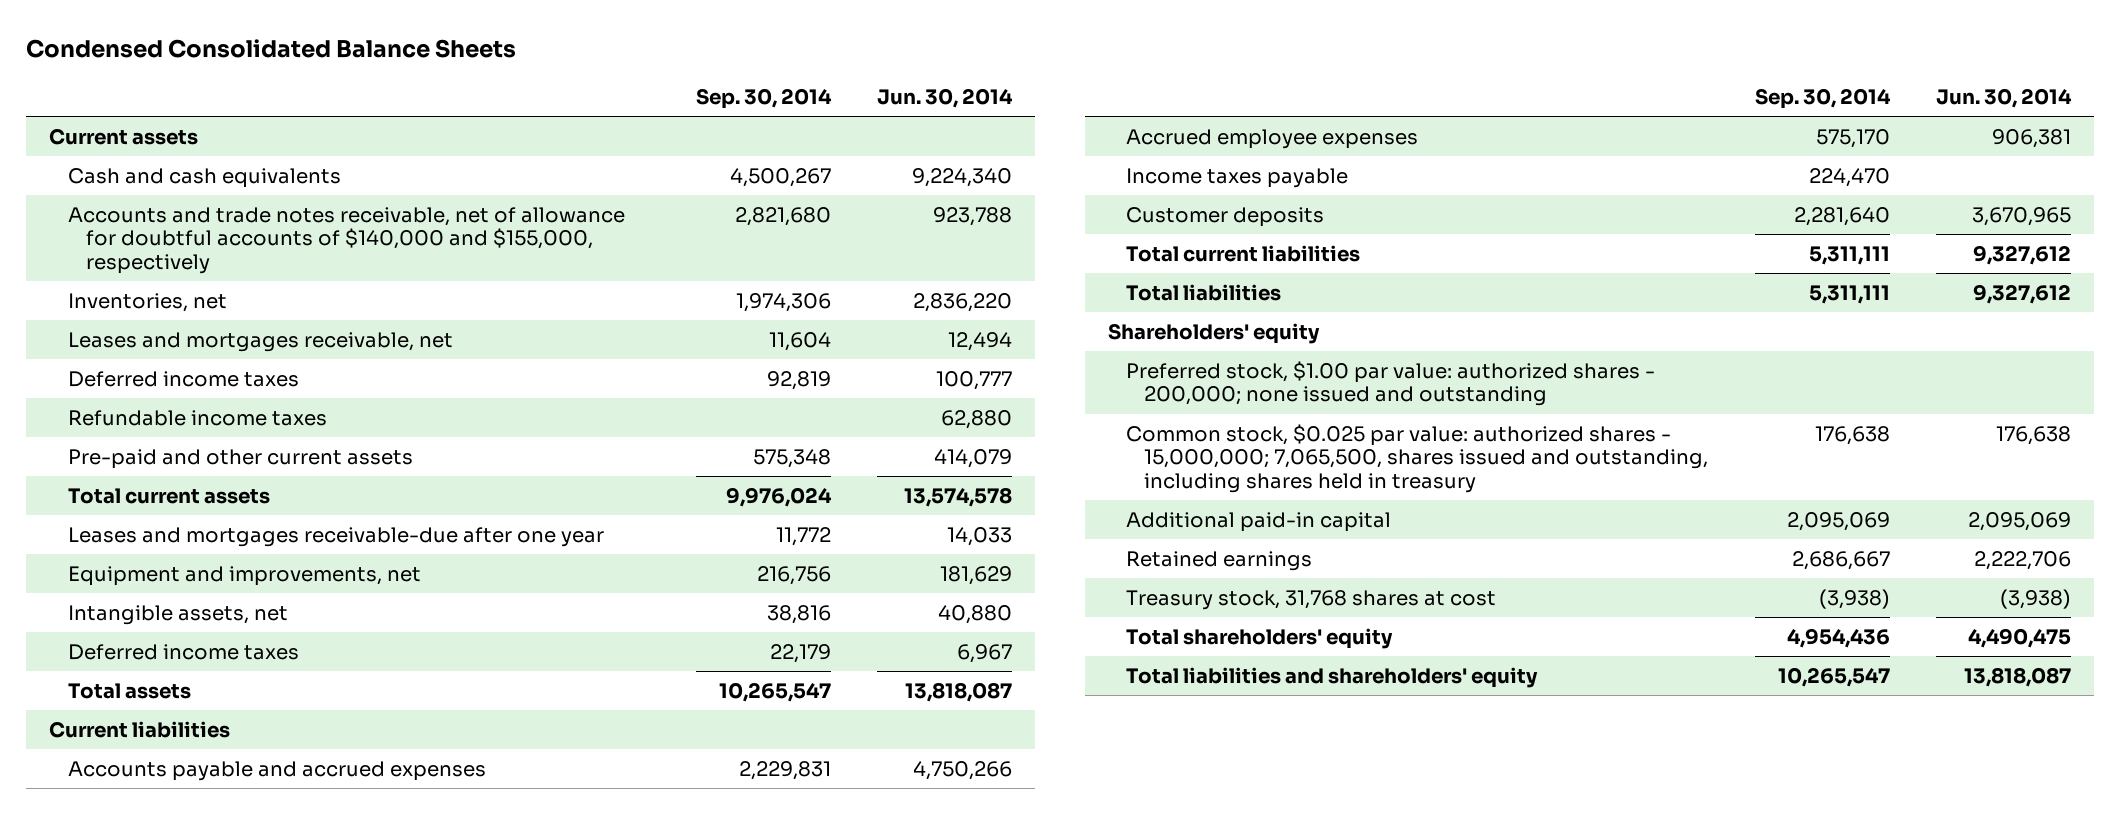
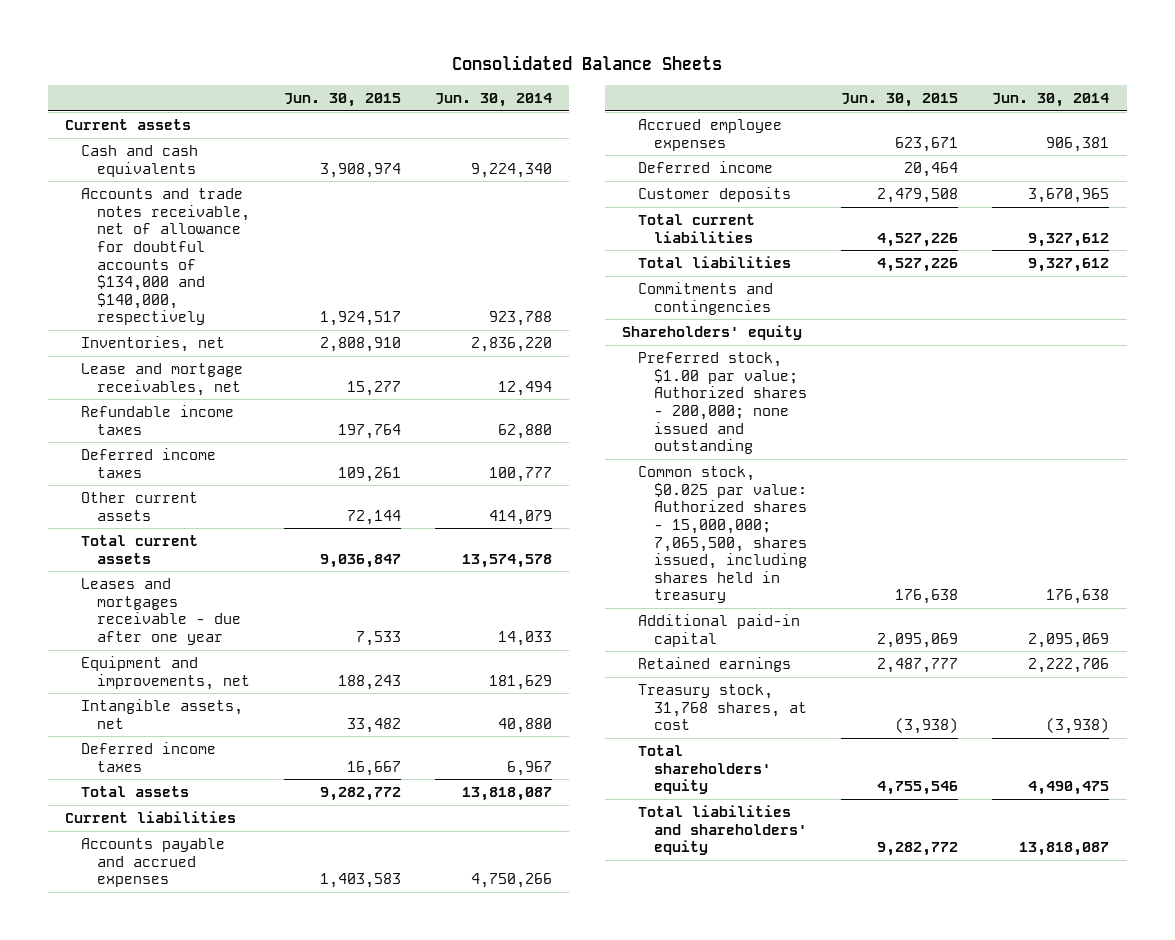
- Condensed Consolidated Balance Sheets
+ Consolidated Balance Sheets
- | Sep. 30, 2014 | Jun. 30, 2014
+ | Jun. 30, 2015 | Jun. 30, 2014
- Accounts and trade notes receivable, net of allowance for doubtful accounts of $140,000 and $155,000, respectively | 2,821,680 | 923,788
+ Accounts and trade notes receivable, net of allowance for doubtful accounts of $134,000 and $140,000, respectively | 1,924,517 | 923,788
- Leases and mortgages receivable, net | 11,604 | 12,494
+ Lease and mortgage receivables, net | 15,277 | 12,494
- Pre-paid and other current assets | 575,348 | 414,079
moved down: Deferred income taxes | 109,261 | 100,777
+ Other current assets | 72,144 | 414,079
- Leases and mortgages receivable-due after one year | 11,772 | 14,033
+ Leases and mortgages receivable - due after one year | 7,533 | 14,033
- Income taxes payable | 224,470 |
+ Deferred income | 20,464 |
+ Commitments and contingencies
- Preferred stock, $1.00 par value: authorized shares - 200,000; none issued and outstanding
- Common stock, $0.025 par value: authorized shares - 15,000,000; 7,065,500, shares issued and outstanding, including shares held in treasury | 176,638 | 176,638
+ Preferred stock, $1.00 par value; Authorized shares - 200,000; none issued and outstanding
+ Common stock, $0.025 par value: Authorized shares - 15,000,000; 7,065,500, shares issued, including shares held in treasury | 176,638 | 176,638
- Treasury stock, 31,768 shares at cost | (3,938) | (3,938)
+ Treasury stock, 31,768 shares, at cost | (3,938) | (3,938)

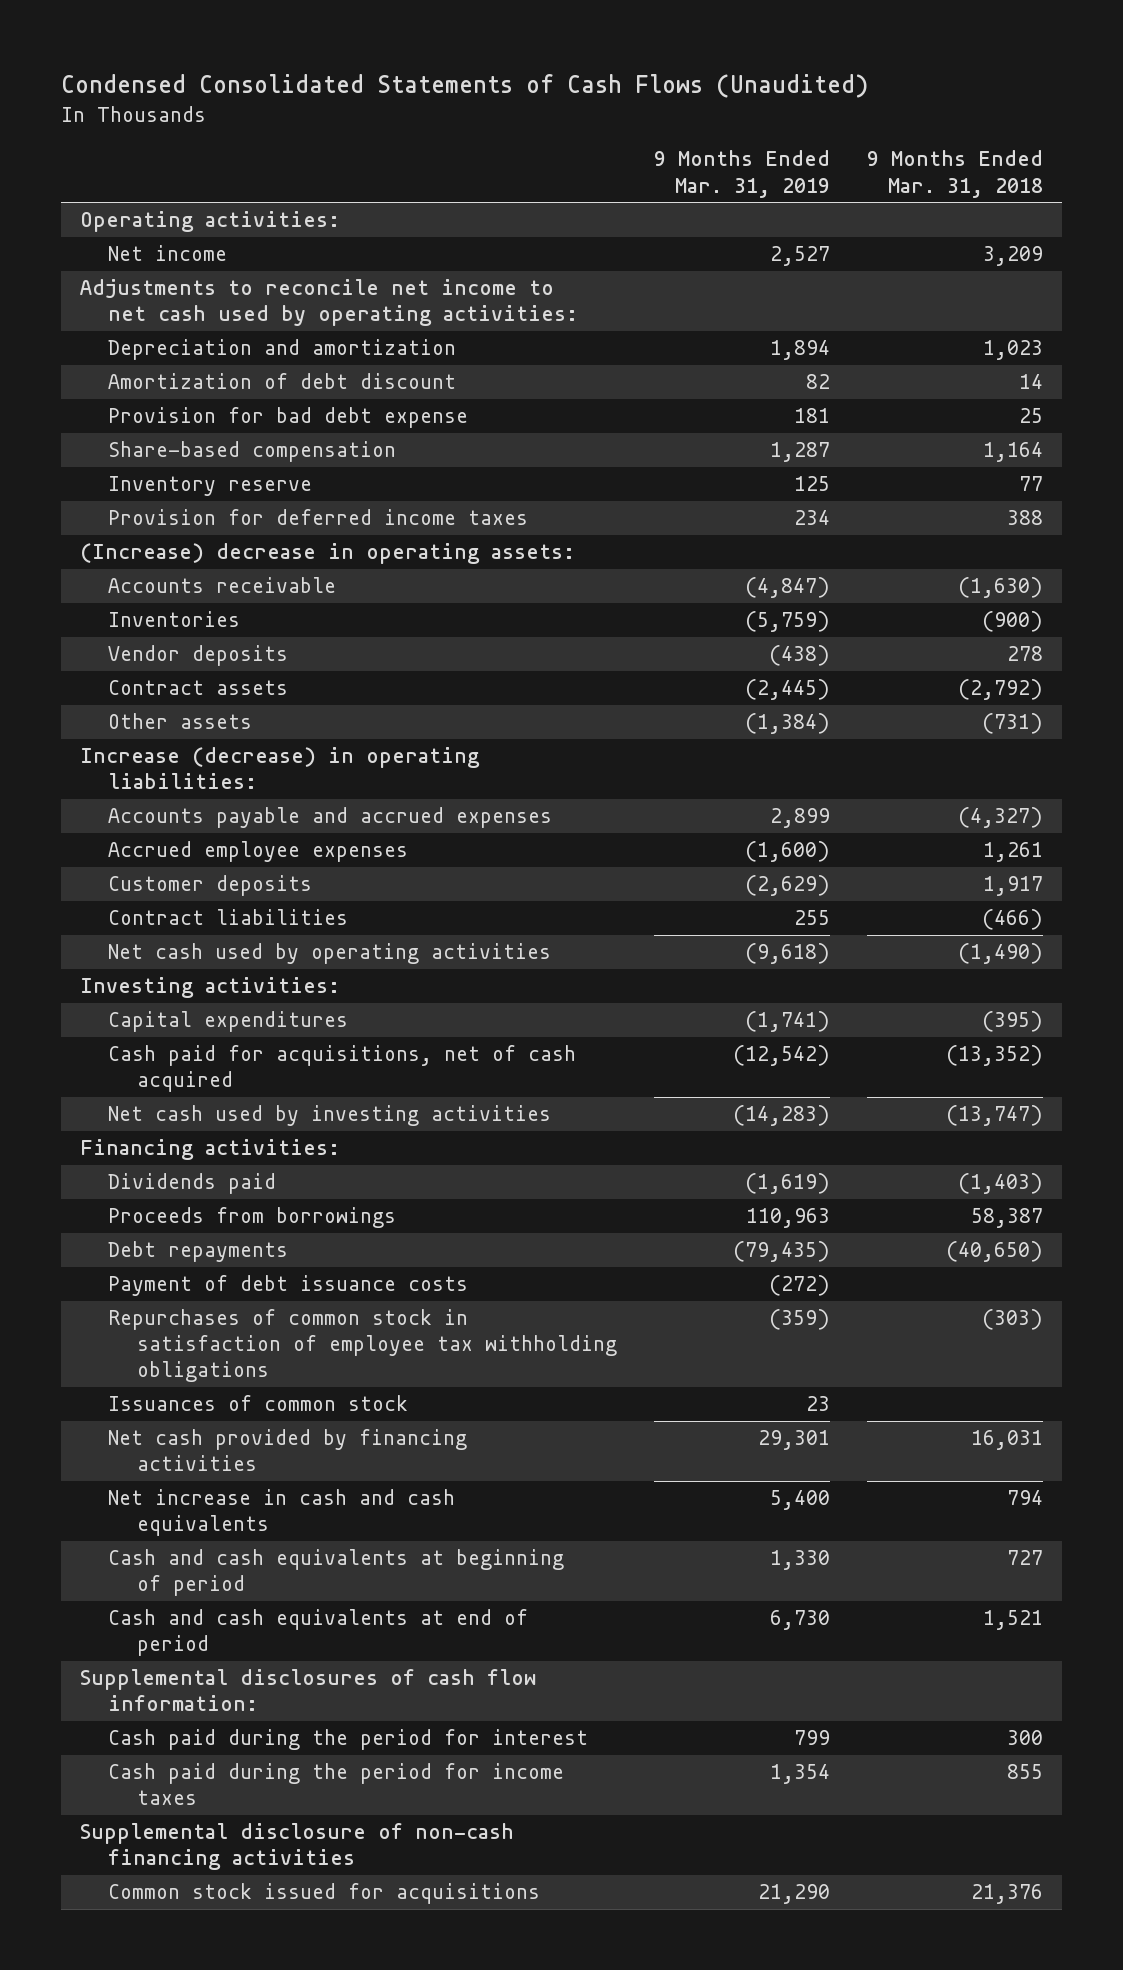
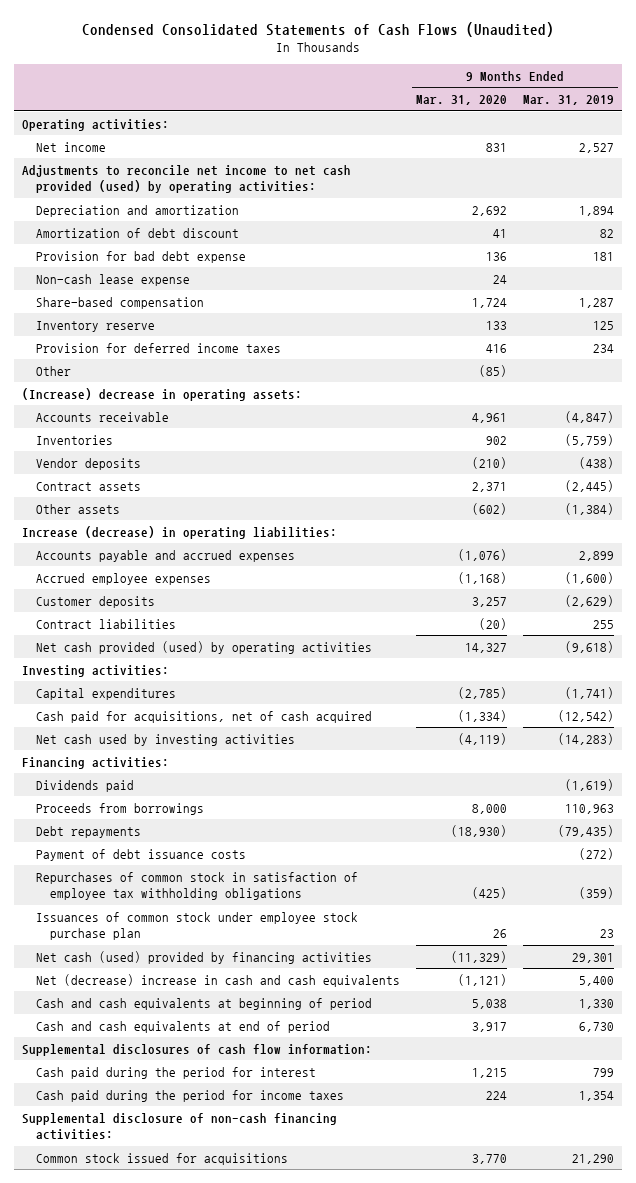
- | 9 Months Ended Mar. 31, 2019 | 9 Months Ended Mar. 31, 2018
+ | 9 Months Ended Mar. 31, 2020 | 9 Months Ended Mar. 31, 2019
- Adjustments to reconcile net income to net cash used by operating activities:
+ Adjustments to reconcile net income to net cash provided (used) by operating activities:
+ Non-cash lease expense | 24 |
+ Other | (85) |
- Net cash used by operating activities | (9,618) | (1,490)
+ Net cash provided (used) by operating activities | 14,327 | (9,618)
- Issuances of common stock | 23 |
- Net cash provided by financing activities | 29,301 | 16,031
- Net increase in cash and cash equivalents | 5,400 | 794
+ Issuances of common stock under employee stock purchase plan | 26 | 23
+ Net cash (used) provided by financing activities | (11,329) | 29,301
+ Net (decrease) increase in cash and cash equivalents | (1,121) | 5,400
- Supplemental disclosure of non-cash financing activities
+ Supplemental disclosure of non-cash financing activities:

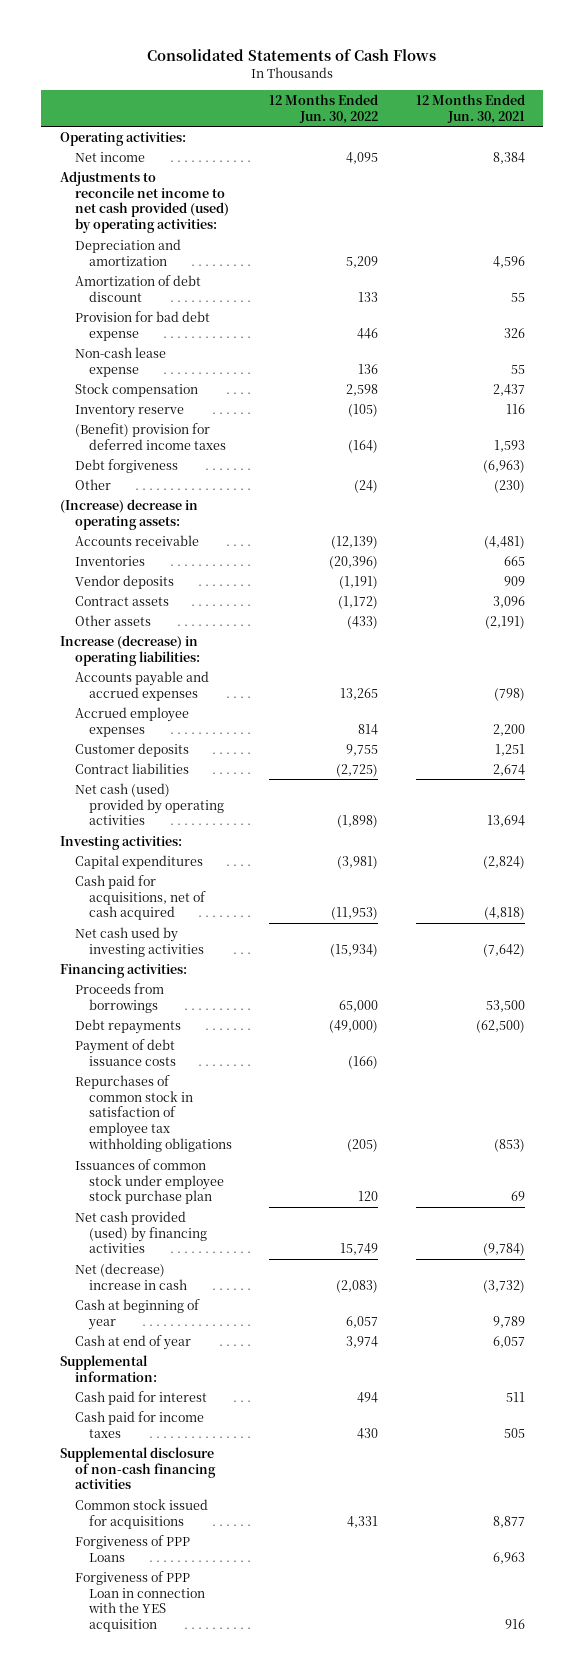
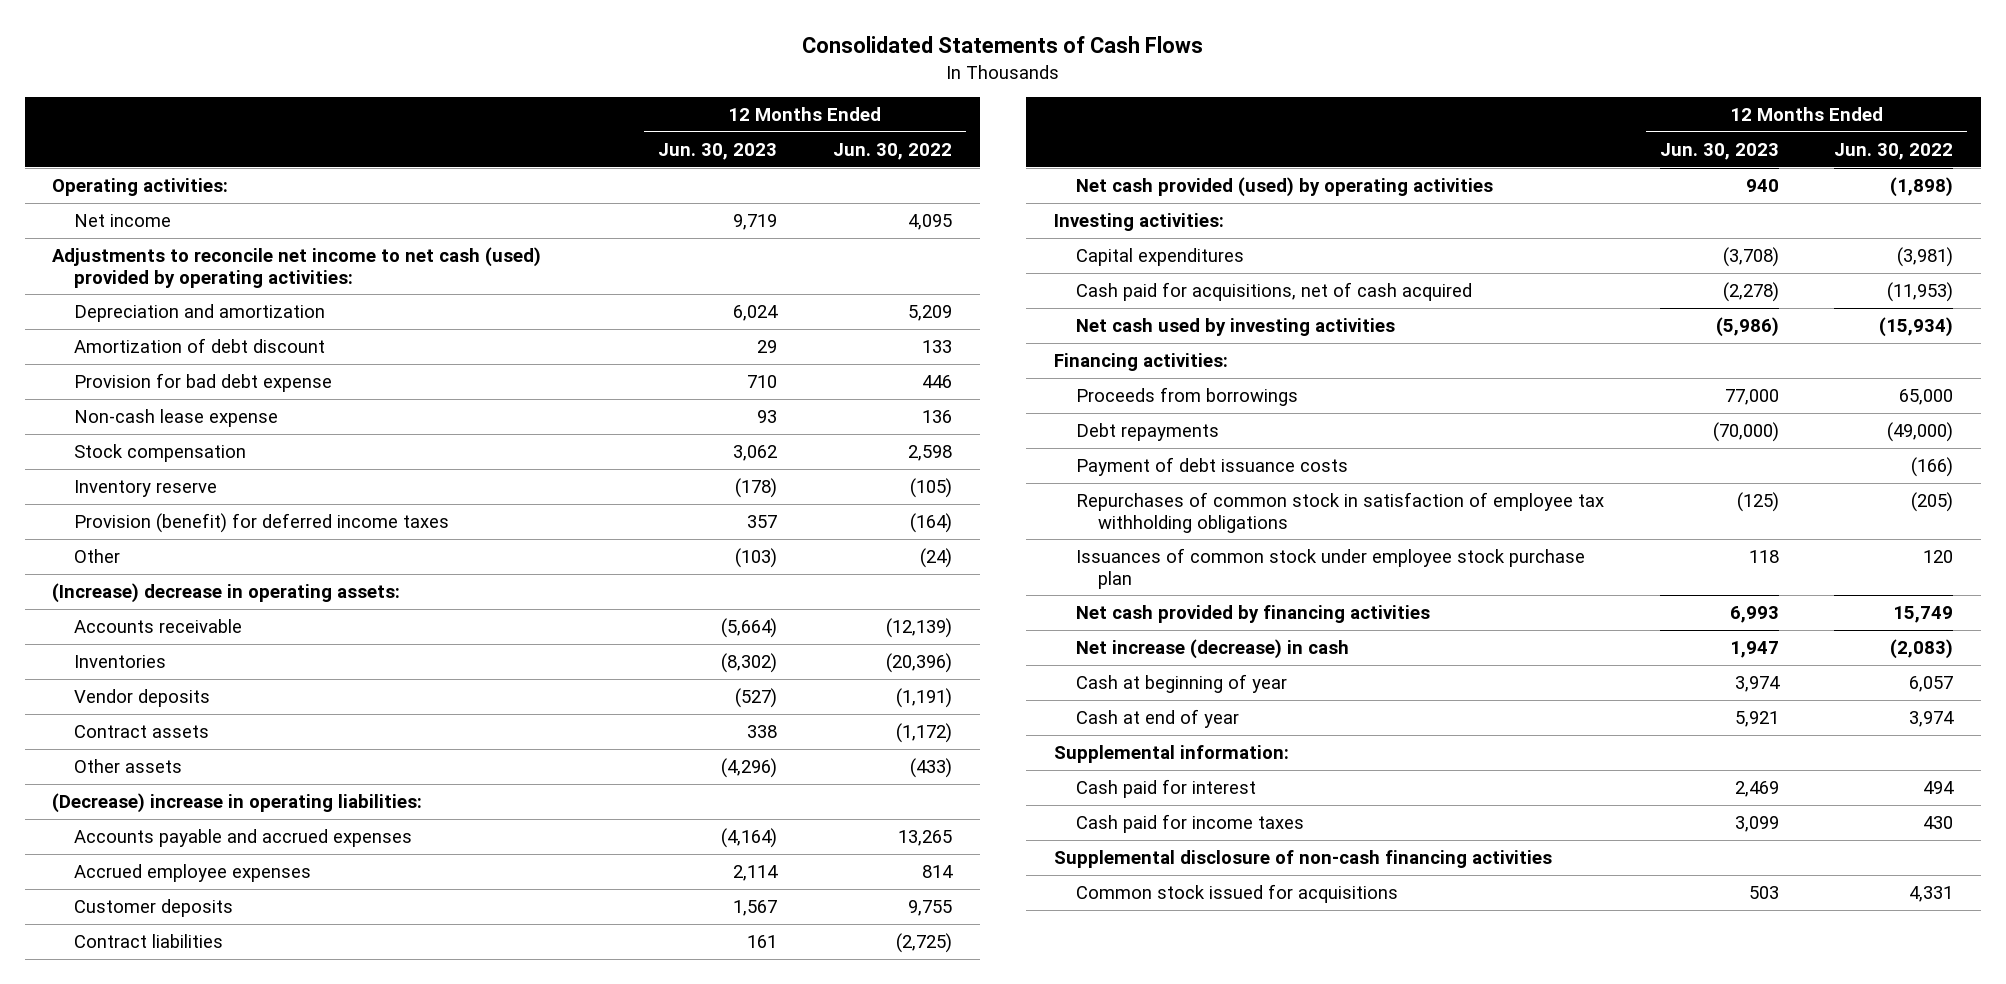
- | 12 Months Ended Jun. 30, 2022 | 12 Months Ended Jun. 30, 2021
+ | 12 Months Ended Jun. 30, 2023 | 12 Months Ended Jun. 30, 2022
- Adjustments to reconcile net income to net cash provided (used) by operating activities:
+ Adjustments to reconcile net income to net cash (used) provided by operating activities:
- (Benefit) provision for deferred income taxes | (164) | 1,593
- Debt forgiveness | | (6,963)
+ Provision (benefit) for deferred income taxes | 357 | (164)
- Increase (decrease) in operating liabilities:
+ (Decrease) increase in operating liabilities:
- Net cash (used) provided by operating activities | (1,898) | 13,694
+ Net cash provided (used) by operating activities | 940 | (1,898)
- Net cash provided (used) by financing activities | 15,749 | (9,784)
- Net (decrease) increase in cash | (2,083) | (3,732)
+ Net cash provided by financing activities | 6,993 | 15,749
+ Net increase (decrease) in cash | 1,947 | (2,083)
- Forgiveness of PPP Loans | | 6,963
- Forgiveness of PPP Loan in connection with the YES acquisition | | 916

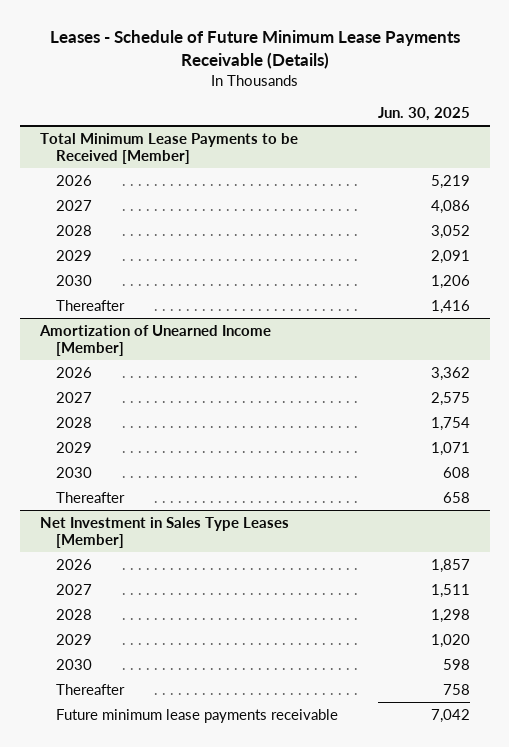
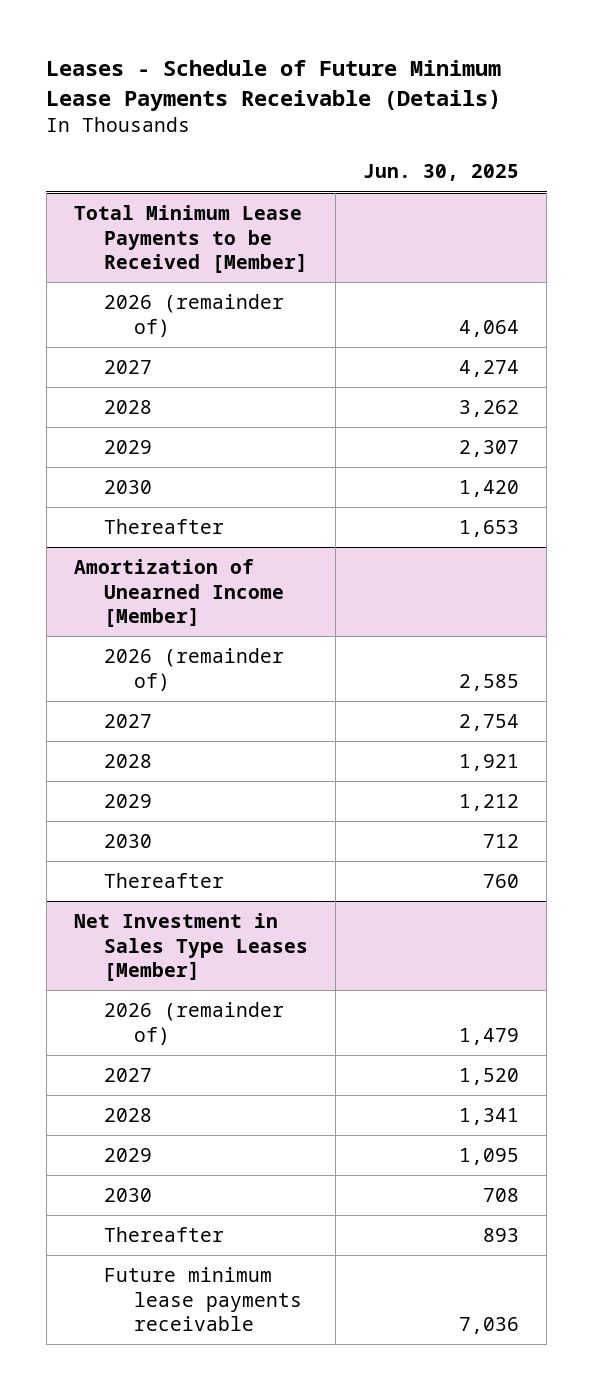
@ Total Minimum Lease Payments to be Received [Member]
- 2026 | 5,219
- 2027 | 4,086
- 2028 | 3,052
- 2029 | 2,091
- 2030 | 1,206
- Thereafter | 1,416
+ 2026 (remainder of) | 4,064
+ 2027 | 4,274
+ 2028 | 3,262
+ 2029 | 2,307
+ 2030 | 1,420
+ Thereafter | 1,653
@ Amortization of Unearned Income [Member]
- 2026 | 3,362
- 2027 | 2,575
- 2028 | 1,754
- 2029 | 1,071
- 2030 | 608
- Thereafter | 658
+ 2026 (remainder of) | 2,585
+ 2027 | 2,754
+ 2028 | 1,921
+ 2029 | 1,212
+ 2030 | 712
+ Thereafter | 760
@ Net Investment in Sales Type Leases [Member]
- 2026 | 1,857
- 2027 | 1,511
- 2028 | 1,298
- 2029 | 1,020
- 2030 | 598
- Thereafter | 758
- Future minimum lease payments receivable | 7,042
+ 2026 (remainder of) | 1,479
+ 2027 | 1,520
+ 2028 | 1,341
+ 2029 | 1,095
+ 2030 | 708
+ Thereafter | 893
+ Future minimum lease payments receivable | 7,036

